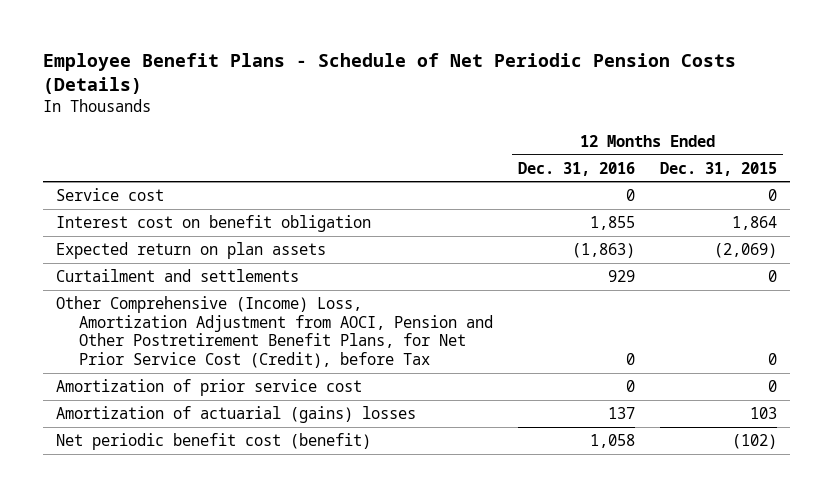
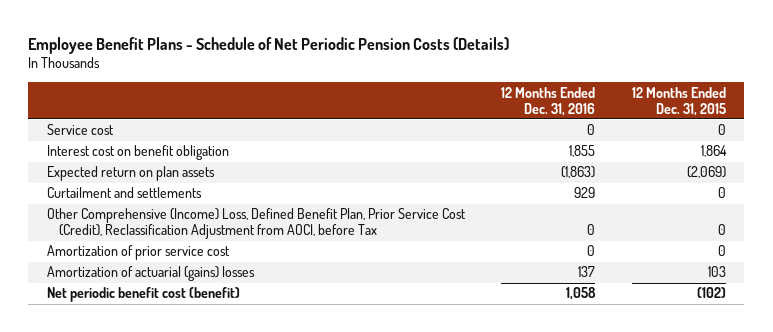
- Other Comprehensive (Income) Loss, Amortization Adjustment from AOCI, Pension and Other Postretirement Benefit Plans, for Net Prior Service Cost (Credit), before Tax | 0 | 0
+ Other Comprehensive (Income) Loss, Defined Benefit Plan, Prior Service Cost (Credit), Reclassification Adjustment from AOCI, before Tax | 0 | 0

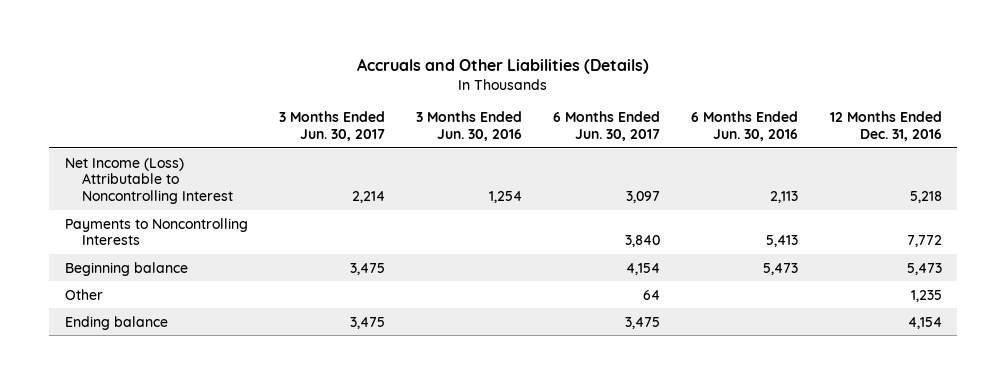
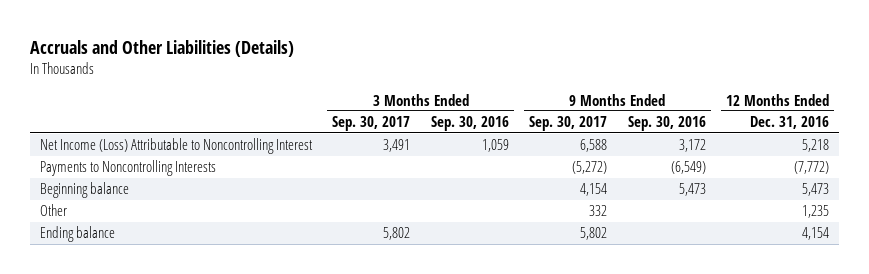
- | 3 Months Ended Jun. 30, 2017 | 3 Months Ended Jun. 30, 2016 | 6 Months Ended Jun. 30, 2017 | 6 Months Ended Jun. 30, 2016 | 12 Months Ended Dec. 31, 2016
+ | 3 Months Ended Sep. 30, 2017 | 3 Months Ended Sep. 30, 2016 | 9 Months Ended Sep. 30, 2017 | 9 Months Ended Sep. 30, 2016 | 12 Months Ended Dec. 31, 2016
- Payments to Noncontrolling Interests | | | 3,840 | 5,413 | 7,772
+ Payments to Noncontrolling Interests | | | (5,272) | (6,549) | (7,772)

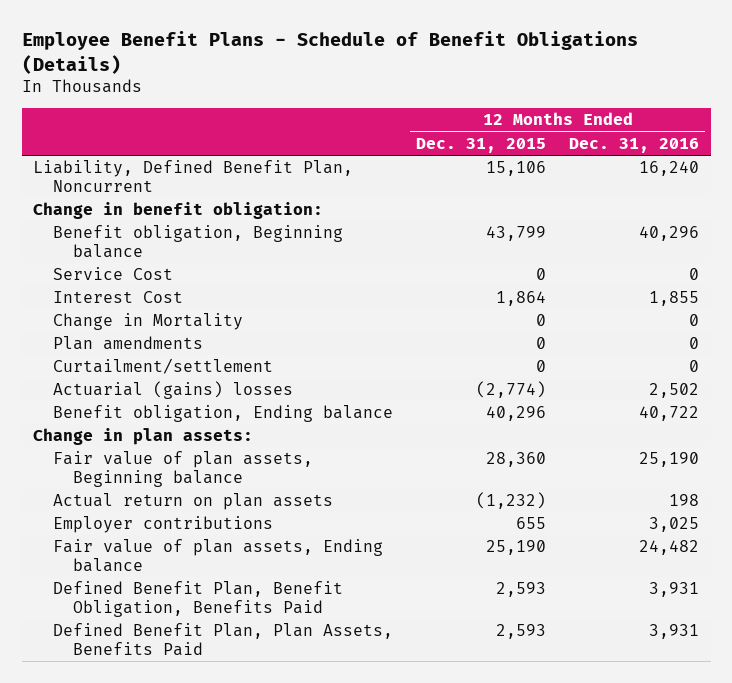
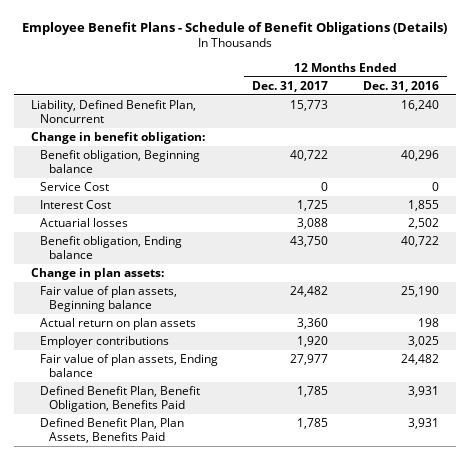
- | 12 Months Ended Dec. 31, 2015 | 12 Months Ended Dec. 31, 2016
+ | 12 Months Ended Dec. 31, 2017 | 12 Months Ended Dec. 31, 2016
- Change in Mortality | 0 | 0
- Plan amendments | 0 | 0
- Curtailment/settlement | 0 | 0
- Actuarial (gains) losses | (2,774) | 2,502
+ Actuarial losses | 3,088 | 2,502

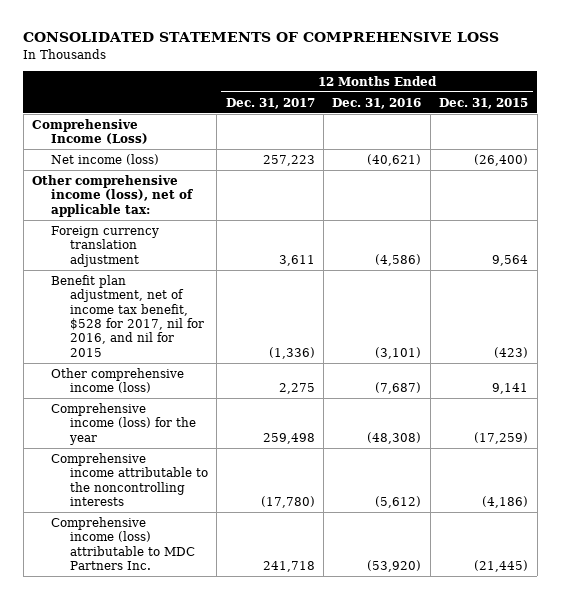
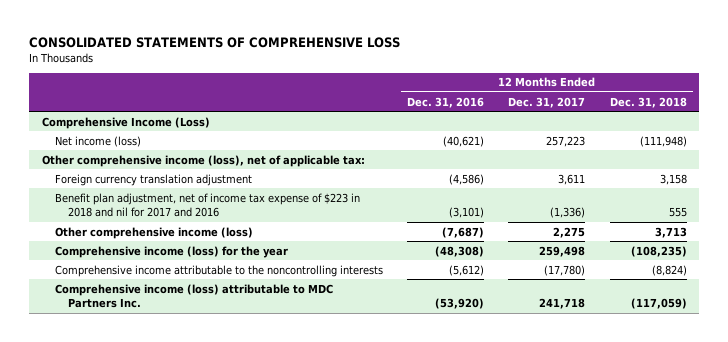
- | 12 Months Ended Dec. 31, 2017 | 12 Months Ended Dec. 31, 2016 | 12 Months Ended Dec. 31, 2015
+ | 12 Months Ended Dec. 31, 2016 | 12 Months Ended Dec. 31, 2017 | 12 Months Ended Dec. 31, 2018
- Benefit plan adjustment, net of income tax benefit, $528 for 2017, nil for 2016, and nil for 2015 | (1,336) | (3,101) | (423)
+ Benefit plan adjustment, net of income tax expense of $223 in 2018 and nil for 2017 and 2016 | (3,101) | (1,336) | 555

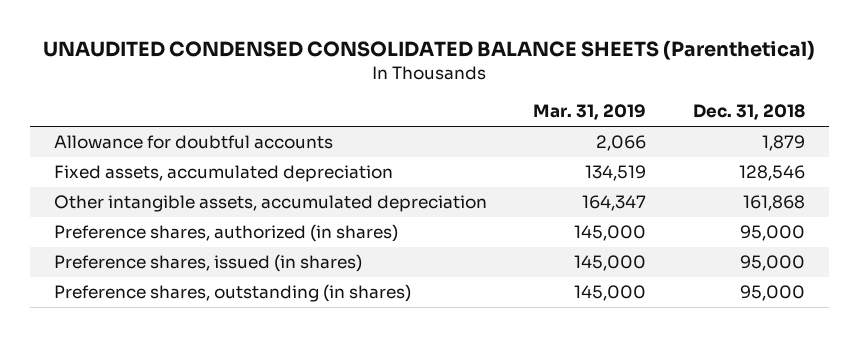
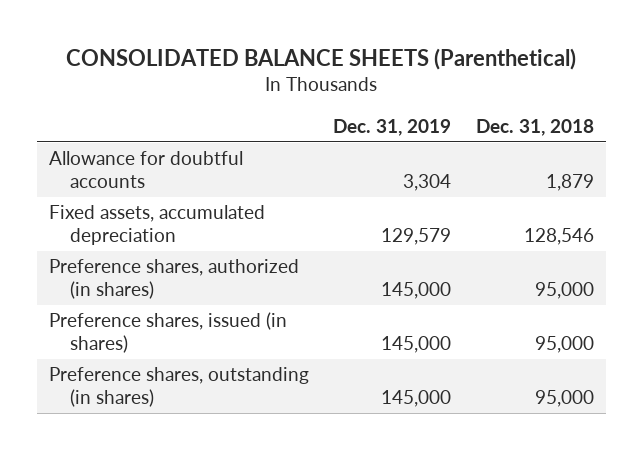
- UNAUDITED CONDENSED CONSOLIDATED BALANCE SHEETS (Parenthetical)
+ CONSOLIDATED BALANCE SHEETS (Parenthetical)
- | Mar. 31, 2019 | Dec. 31, 2018
+ | Dec. 31, 2019 | Dec. 31, 2018
- Other intangible assets, accumulated depreciation | 164,347 | 161,868

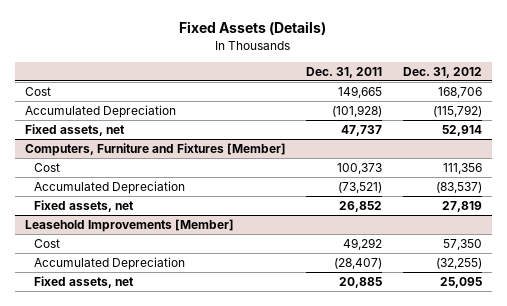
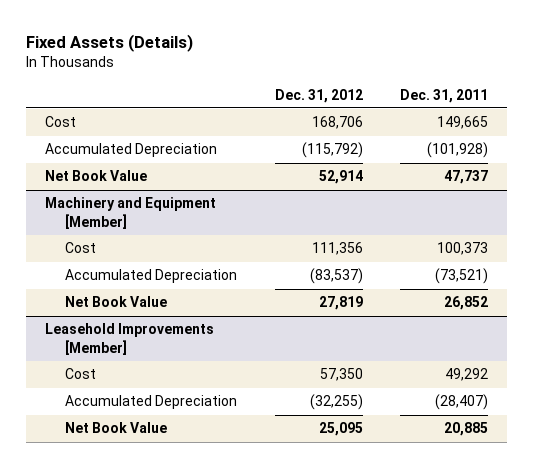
- | Dec. 31, 2011 | Dec. 31, 2012
+ | Dec. 31, 2012 | Dec. 31, 2011
- Fixed assets, net | 47,737 | 52,914
- Computers, Furniture and Fixtures [Member]
+ Net Book Value | 52,914 | 47,737
+ Machinery and Equipment [Member]
- Fixed assets, net | 26,852 | 27,819
+ Net Book Value | 27,819 | 26,852
@ Leasehold Improvements [Member]
- Fixed assets, net | 20,885 | 25,095
+ Net Book Value | 25,095 | 20,885

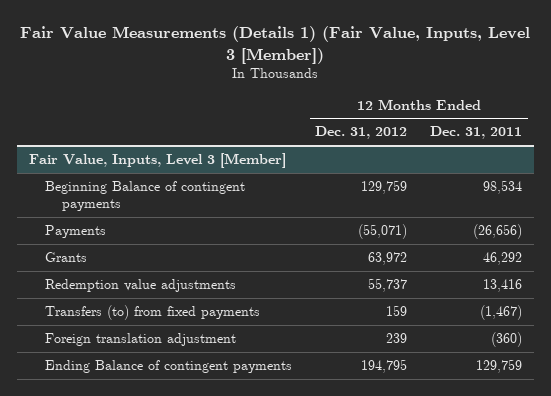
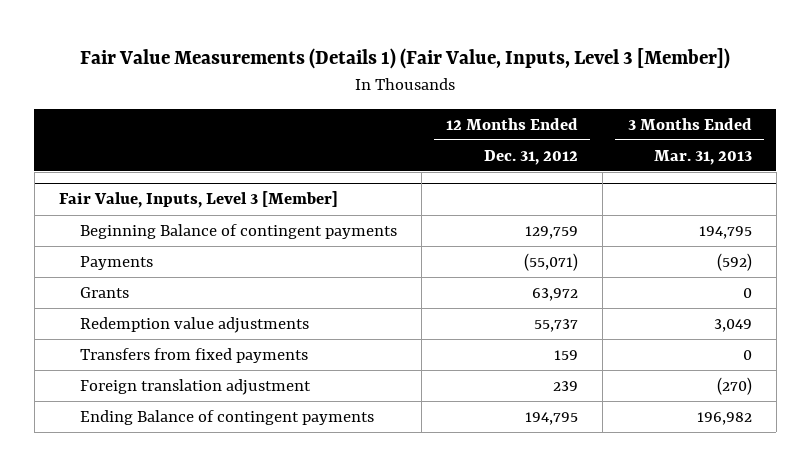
- | 12 Months Ended Dec. 31, 2012 | 12 Months Ended Dec. 31, 2011
+ | 12 Months Ended Dec. 31, 2012 | 3 Months Ended Mar. 31, 2013
@ Fair Value, Inputs, Level 3 [Member]
- Transfers (to) from fixed payments | 159 | (1,467)
+ Transfers from fixed payments | 159 | 0

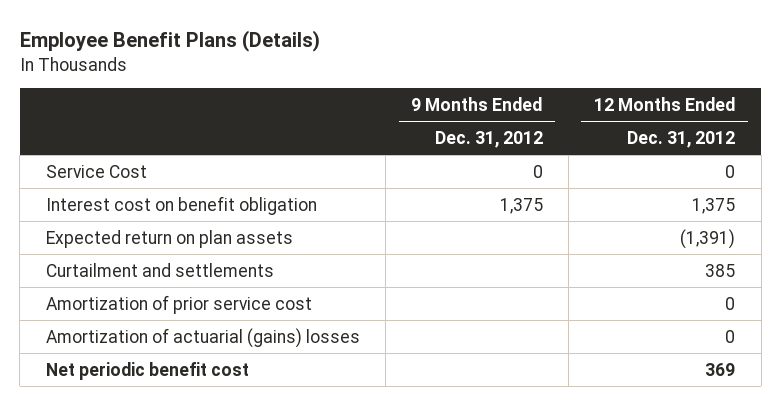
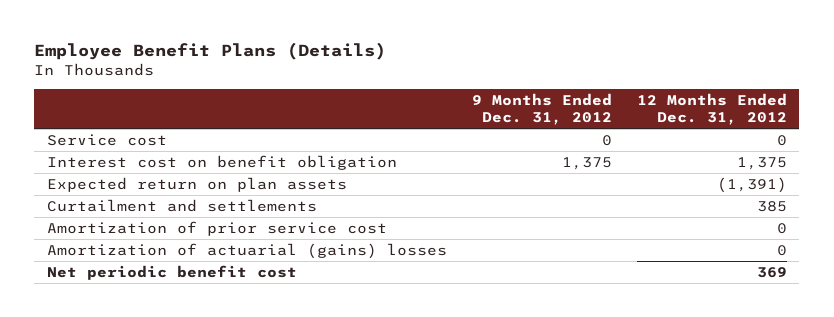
- Service Cost | 0 | 0
+ Service cost | 0 | 0

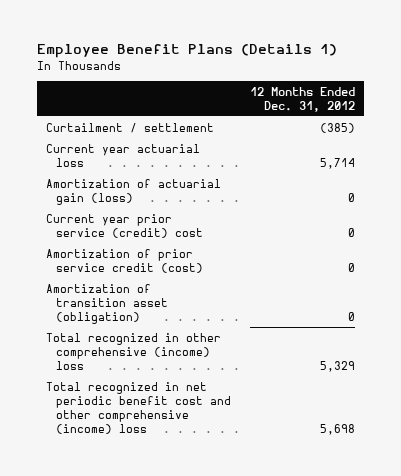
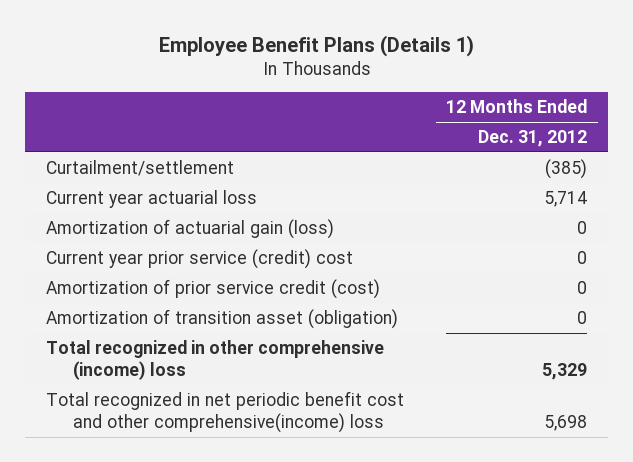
- Curtailment / settlement | (385)
+ Curtailment/settlement | (385)
- Total recognized in net periodic benefit cost and other comprehensive (income) loss | 5,698
+ Total recognized in net periodic benefit cost and other comprehensive(income) loss | 5,698

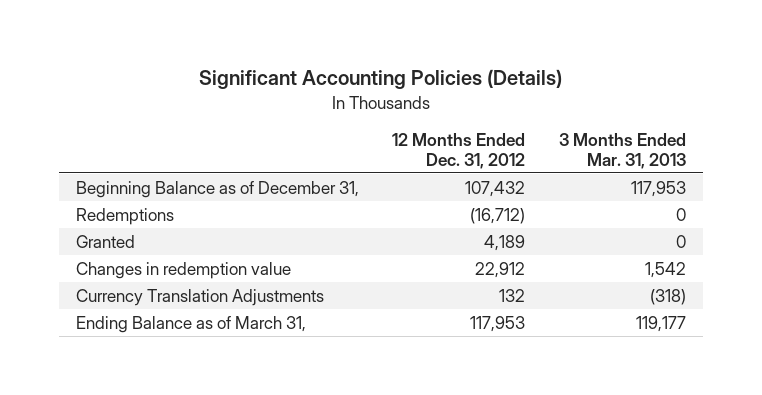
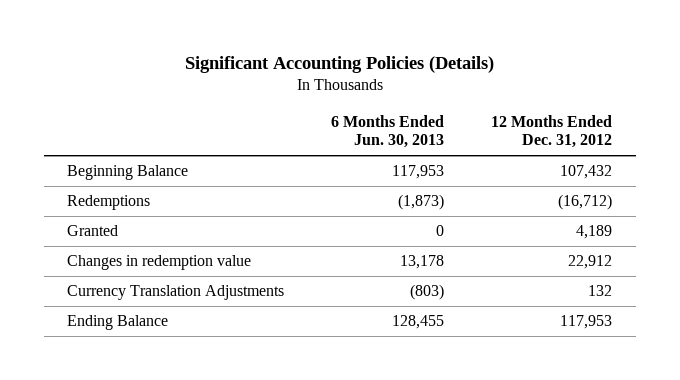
- | 12 Months Ended Dec. 31, 2012 | 3 Months Ended Mar. 31, 2013
+ | 6 Months Ended Jun. 30, 2013 | 12 Months Ended Dec. 31, 2012
- Beginning Balance as of December 31, | 107,432 | 117,953
+ Beginning Balance | 117,953 | 107,432
- Ending Balance as of March 31, | 117,953 | 119,177
+ Ending Balance | 128,455 | 117,953

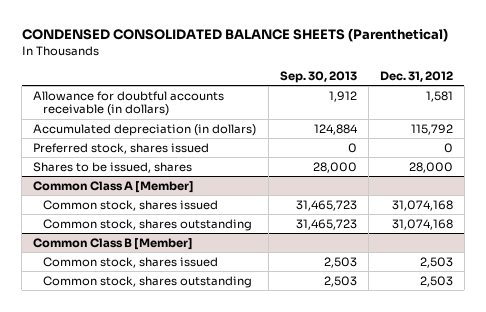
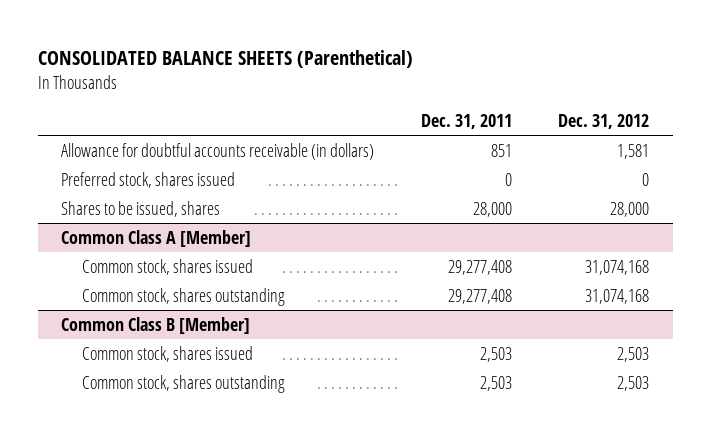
- CONDENSED CONSOLIDATED BALANCE SHEETS (Parenthetical)
+ CONSOLIDATED BALANCE SHEETS (Parenthetical)
- | Sep. 30, 2013 | Dec. 31, 2012
+ | Dec. 31, 2011 | Dec. 31, 2012
- Accumulated depreciation (in dollars) | 124,884 | 115,792

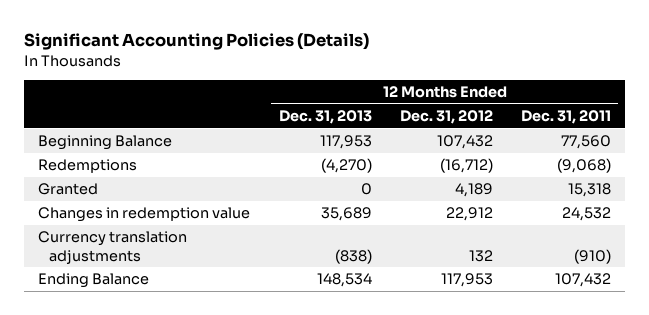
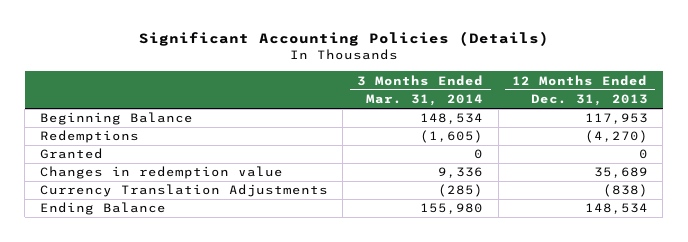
- | 12 Months Ended Dec. 31, 2013 | 12 Months Ended Dec. 31, 2012 | 12 Months Ended Dec. 31, 2011
+ | 3 Months Ended Mar. 31, 2014 | 12 Months Ended Dec. 31, 2013
- Currency translation adjustments | (838) | 132 | (910)
+ Currency Translation Adjustments | (285) | (838)

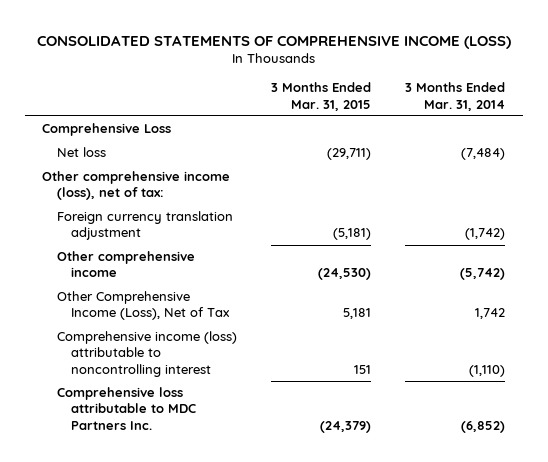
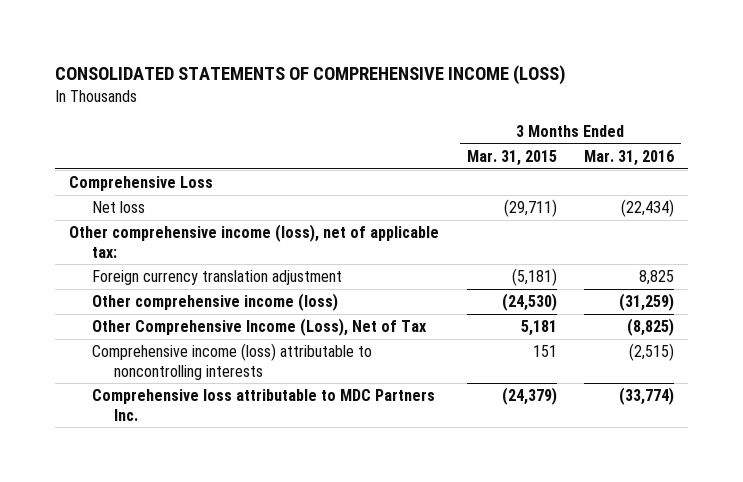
- | 3 Months Ended Mar. 31, 2015 | 3 Months Ended Mar. 31, 2014
+ | 3 Months Ended Mar. 31, 2015 | 3 Months Ended Mar. 31, 2016
- Other comprehensive income (loss), net of tax:
+ Other comprehensive income (loss), net of applicable tax:
- Other comprehensive income | (24,530) | (5,742)
+ Other comprehensive income (loss) | (24,530) | (31,259)
- Comprehensive income (loss) attributable to noncontrolling interest | 151 | (1,110)
+ Comprehensive income (loss) attributable to noncontrolling interests | 151 | (2,515)

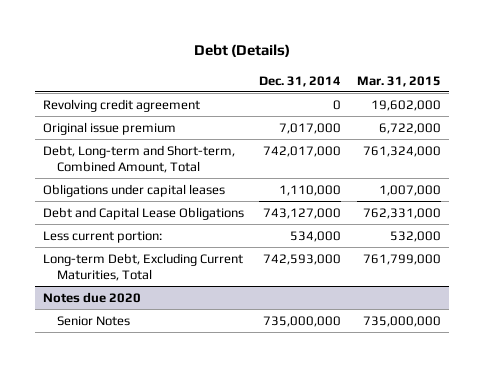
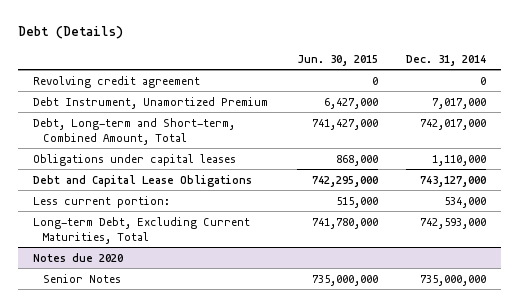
- | Dec. 31, 2014 | Mar. 31, 2015
+ | Jun. 30, 2015 | Dec. 31, 2014
- Original issue premium | 7,017,000 | 6,722,000
+ Debt Instrument, Unamortized Premium | 6,427,000 | 7,017,000

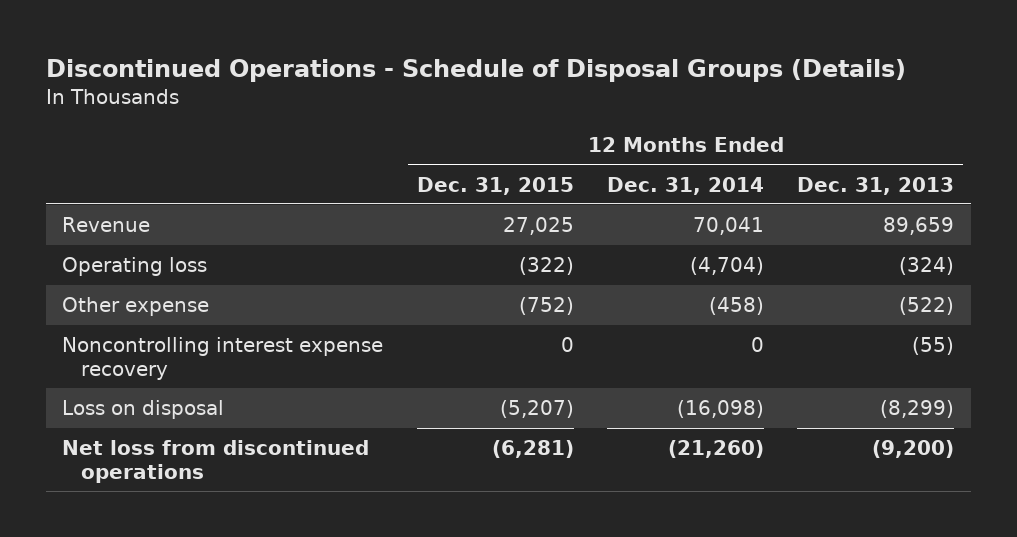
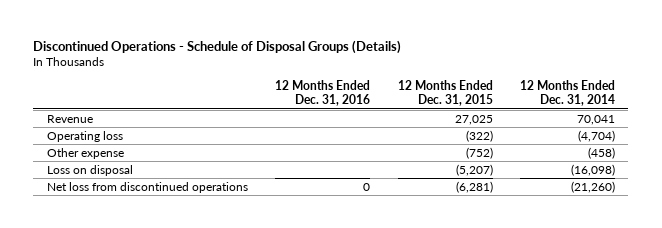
- | 12 Months Ended Dec. 31, 2015 | 12 Months Ended Dec. 31, 2014 | 12 Months Ended Dec. 31, 2013
+ | 12 Months Ended Dec. 31, 2016 | 12 Months Ended Dec. 31, 2015 | 12 Months Ended Dec. 31, 2014
- Noncontrolling interest expense recovery | 0 | 0 | (55)

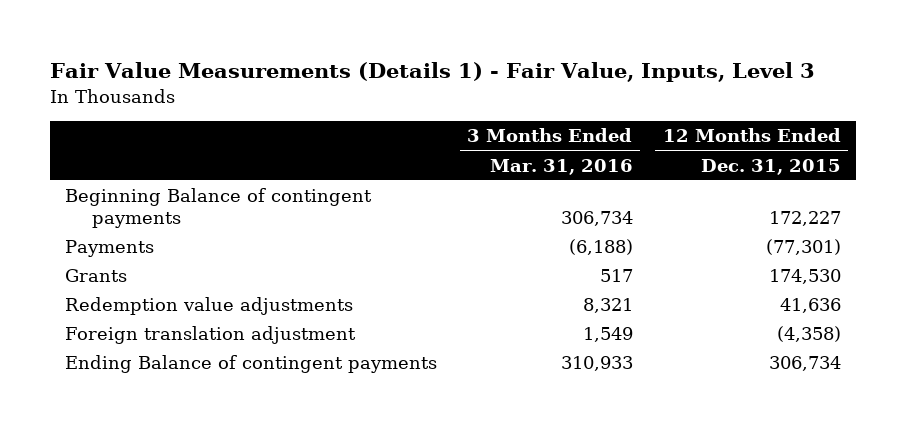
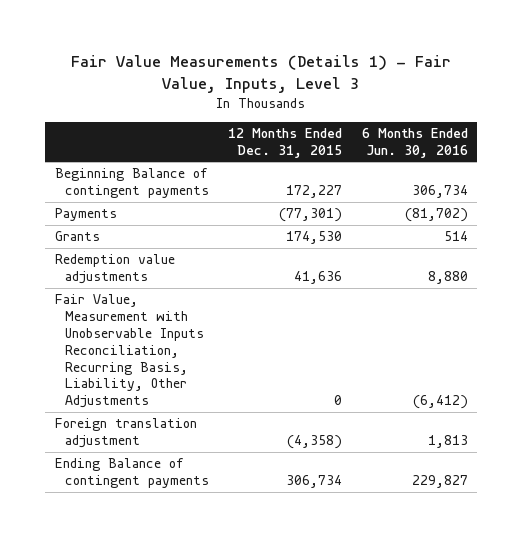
- | 3 Months Ended Mar. 31, 2016 | 12 Months Ended Dec. 31, 2015
+ | 12 Months Ended Dec. 31, 2015 | 6 Months Ended Jun. 30, 2016
+ Fair Value, Measurement with Unobservable Inputs Reconciliation, Recurring Basis, Liability, Other Adjustments | 0 | (6,412)

